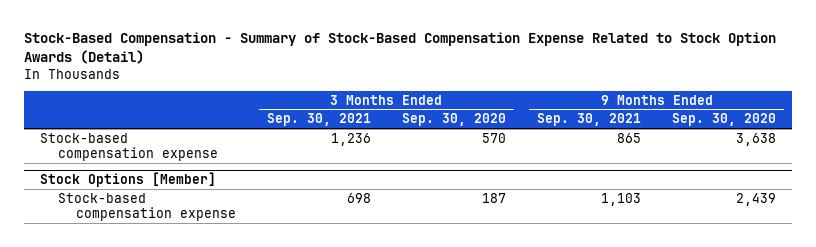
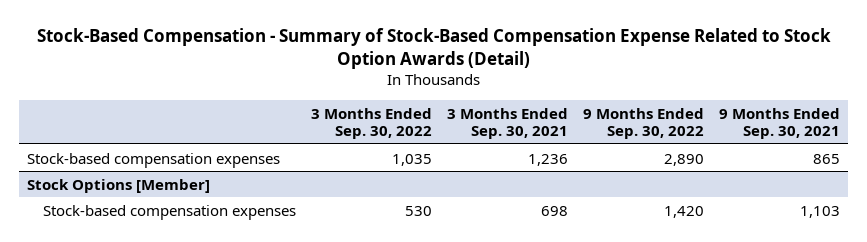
- | 3 Months Ended Sep. 30, 2021 | 3 Months Ended Sep. 30, 2020 | 9 Months Ended Sep. 30, 2021 | 9 Months Ended Sep. 30, 2020
+ | 3 Months Ended Sep. 30, 2022 | 3 Months Ended Sep. 30, 2021 | 9 Months Ended Sep. 30, 2022 | 9 Months Ended Sep. 30, 2021
- Stock-based compensation expense | 1,236 | 570 | 865 | 3,638
+ Stock-based compensation expenses | 1,035 | 1,236 | 2,890 | 865
@ Stock Options [Member]
- Stock-based compensation expense | 698 | 187 | 1,103 | 2,439
+ Stock-based compensation expenses | 530 | 698 | 1,420 | 1,103

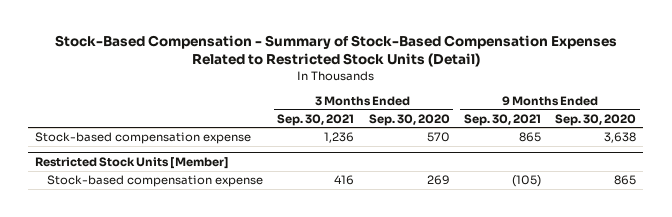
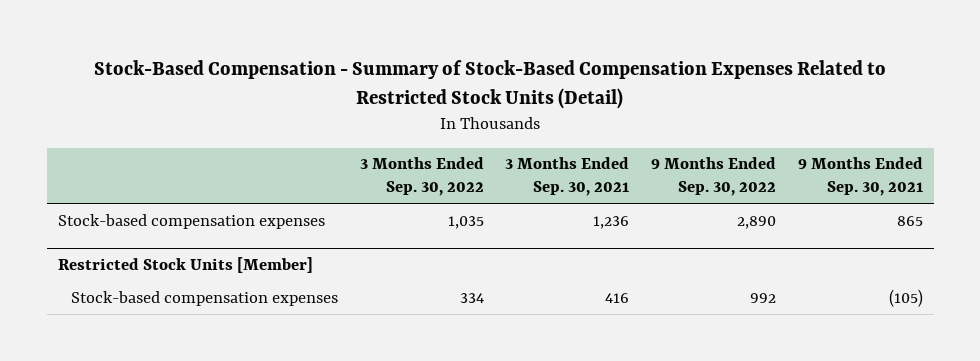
- | 3 Months Ended Sep. 30, 2021 | 3 Months Ended Sep. 30, 2020 | 9 Months Ended Sep. 30, 2021 | 9 Months Ended Sep. 30, 2020
+ | 3 Months Ended Sep. 30, 2022 | 3 Months Ended Sep. 30, 2021 | 9 Months Ended Sep. 30, 2022 | 9 Months Ended Sep. 30, 2021
- Stock-based compensation expense | 1,236 | 570 | 865 | 3,638
+ Stock-based compensation expenses | 1,035 | 1,236 | 2,890 | 865
@ Restricted Stock Units [Member]
- Stock-based compensation expense | 416 | 269 | (105) | 865
+ Stock-based compensation expenses | 334 | 416 | 992 | (105)

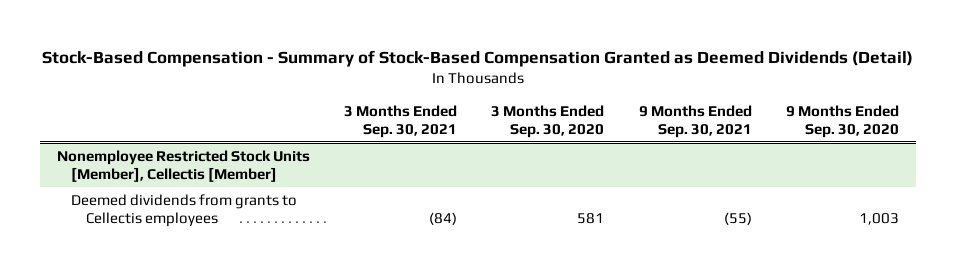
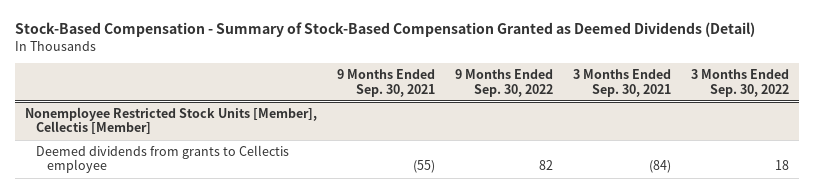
- | 3 Months Ended Sep. 30, 2021 | 3 Months Ended Sep. 30, 2020 | 9 Months Ended Sep. 30, 2021 | 9 Months Ended Sep. 30, 2020
+ | 9 Months Ended Sep. 30, 2021 | 9 Months Ended Sep. 30, 2022 | 3 Months Ended Sep. 30, 2021 | 3 Months Ended Sep. 30, 2022
@ Nonemployee Restricted Stock Units [Member], Cellectis [Member]
- Deemed dividends from grants to Cellectis employees | (84) | 581 | (55) | 1,003
+ Deemed dividends from grants to Cellectis employee | (55) | 82 | (84) | 18

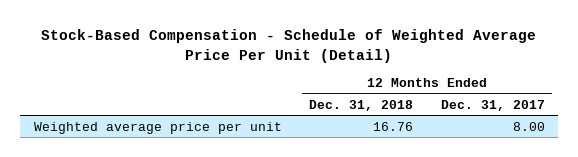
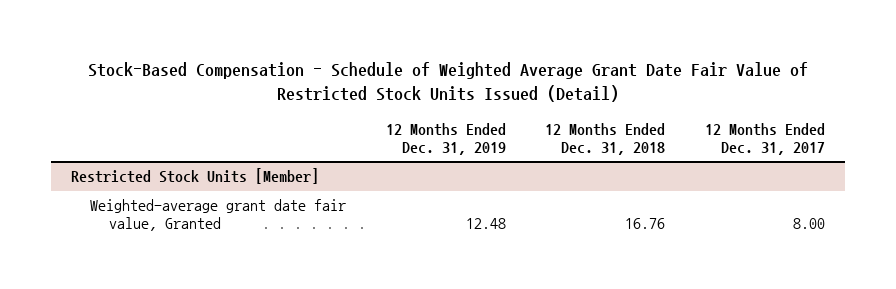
- Stock-Based Compensation - Schedule of Weighted Average Price Per Unit (Detail)
+ Stock-Based Compensation - Schedule of Weighted Average Grant Date Fair Value of Restricted Stock Units Issued (Detail)
- | 12 Months Ended Dec. 31, 2018 | 12 Months Ended Dec. 31, 2017
+ | 12 Months Ended Dec. 31, 2019 | 12 Months Ended Dec. 31, 2018 | 12 Months Ended Dec. 31, 2017
- Weighted average price per unit | 16.76 | 8.00
+ Restricted Stock Units [Member]
+ Weighted-average grant date fair value, Granted | 12.48 | 16.76 | 8.00

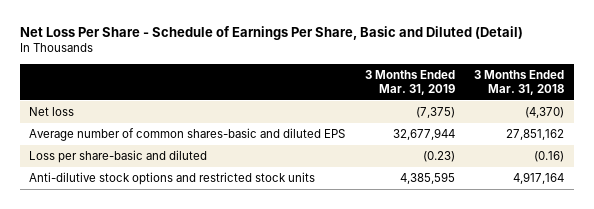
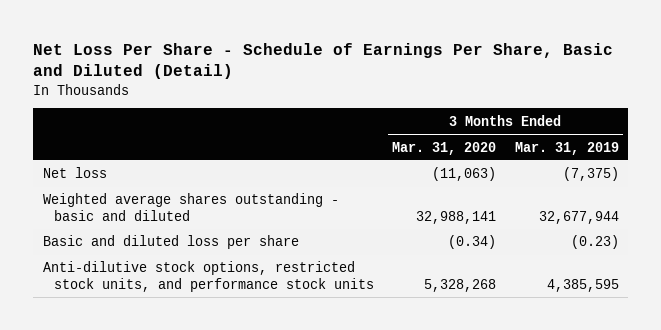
- | 3 Months Ended Mar. 31, 2019 | 3 Months Ended Mar. 31, 2018
+ | 3 Months Ended Mar. 31, 2020 | 3 Months Ended Mar. 31, 2019
- Average number of common shares-basic and diluted EPS | 32,677,944 | 27,851,162
- Loss per share-basic and diluted | (0.23) | (0.16)
- Anti-dilutive stock options and restricted stock units | 4,385,595 | 4,917,164
+ Weighted average shares outstanding - basic and diluted | 32,988,141 | 32,677,944
+ Basic and diluted loss per share | (0.34) | (0.23)
+ Anti-dilutive stock options, restricted stock units, and performance stock units | 5,328,268 | 4,385,595

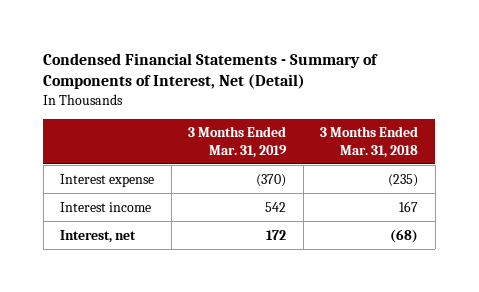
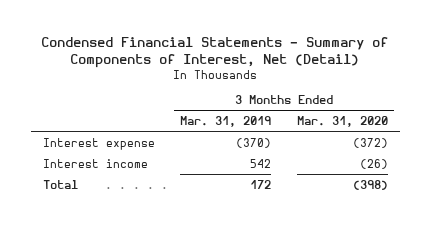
- | 3 Months Ended Mar. 31, 2019 | 3 Months Ended Mar. 31, 2018
+ | 3 Months Ended Mar. 31, 2019 | 3 Months Ended Mar. 31, 2020
- Interest, net | 172 | (68)
+ Total | 172 | (398)

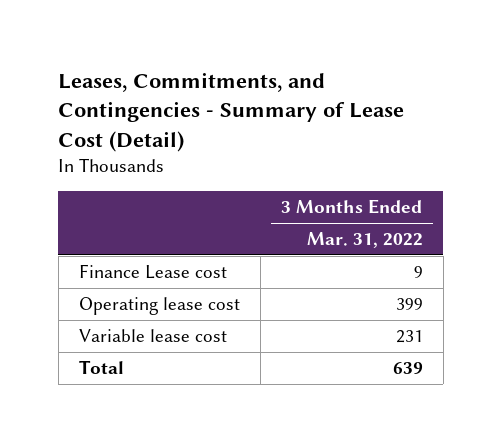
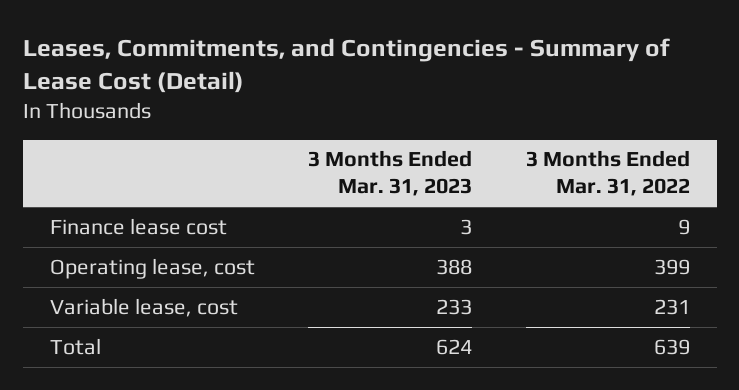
- | 3 Months Ended Mar. 31, 2022
+ | 3 Months Ended Mar. 31, 2023 | 3 Months Ended Mar. 31, 2022
- Finance Lease cost | 9
- Operating lease cost | 399
- Variable lease cost | 231
+ Finance lease cost | 3 | 9
+ Operating lease, cost | 388 | 399
+ Variable lease, cost | 233 | 231

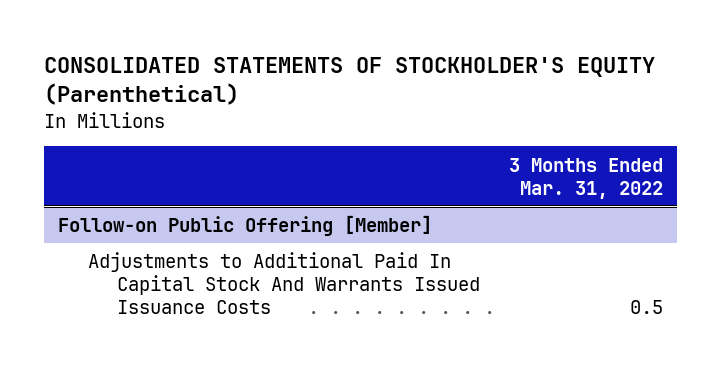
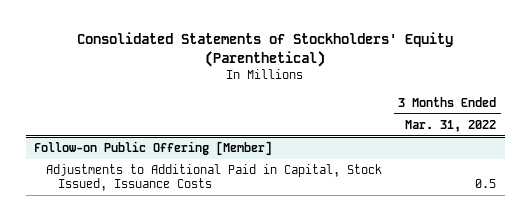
- CONSOLIDATED STATEMENTS OF STOCKHOLDER'S EQUITY (Parenthetical)
+ Consolidated Statements of Stockholders' Equity (Parenthetical)
@ Follow-on Public Offering [Member]
- Adjustments to Additional Paid In Capital Stock And Warrants Issued Issuance Costs | 0.5
+ Adjustments to Additional Paid in Capital, Stock Issued, Issuance Costs | 0.5

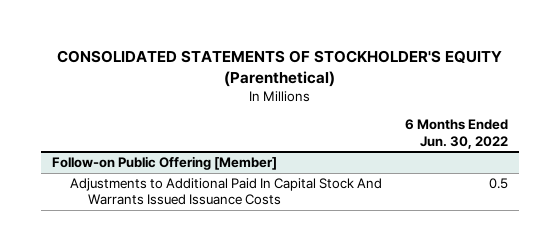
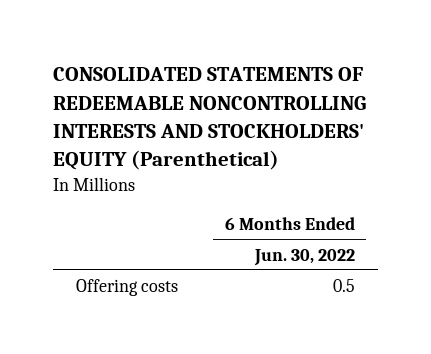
- CONSOLIDATED STATEMENTS OF STOCKHOLDER'S EQUITY (Parenthetical)
+ CONSOLIDATED STATEMENTS OF REDEEMABLE NONCONTROLLING INTERESTS AND STOCKHOLDERS' EQUITY (Parenthetical)
- Follow-on Public Offering [Member]
- Adjustments to Additional Paid In Capital Stock And Warrants Issued Issuance Costs | 0.5
+ Offering costs | 0.5

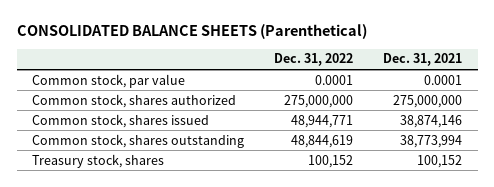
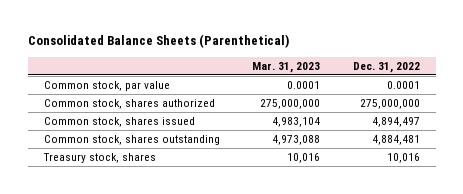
- CONSOLIDATED BALANCE SHEETS (Parenthetical)
+ Consolidated Balance Sheets (Parenthetical)
- | Dec. 31, 2022 | Dec. 31, 2021
+ | Mar. 31, 2023 | Dec. 31, 2022
- Common stock, shares issued | 48,944,771 | 38,874,146
- Common stock, shares outstanding | 48,844,619 | 38,773,994
- Treasury stock, shares | 100,152 | 100,152
+ Common stock, shares issued | 4,983,104 | 4,894,497
+ Common stock, shares outstanding | 4,973,088 | 4,884,481
+ Treasury stock, shares | 10,016 | 10,016

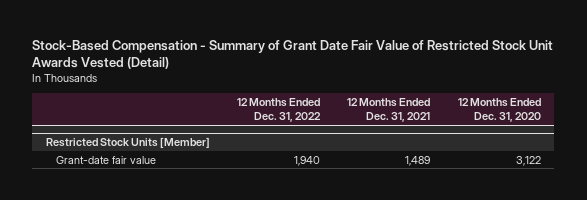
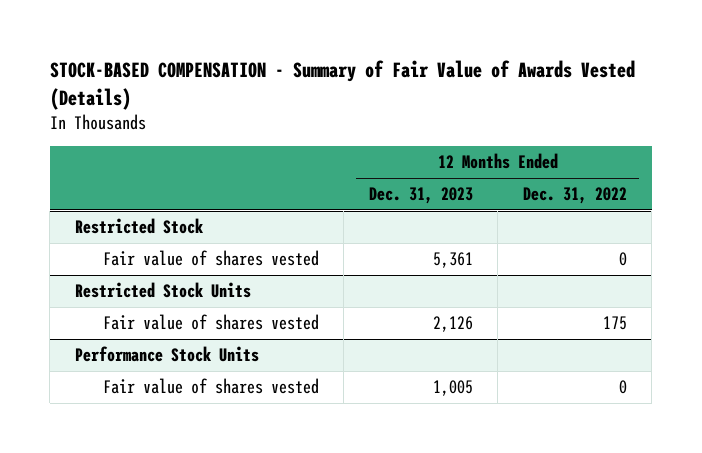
- Stock-Based Compensation - Summary of Grant Date Fair Value of Restricted Stock Unit Awards Vested (Detail)
+ STOCK-BASED COMPENSATION - Summary of Fair Value of Awards Vested (Details)
- | 12 Months Ended Dec. 31, 2022 | 12 Months Ended Dec. 31, 2021 | 12 Months Ended Dec. 31, 2020
+ | 12 Months Ended Dec. 31, 2023 | 12 Months Ended Dec. 31, 2022
- Restricted Stock Units [Member]
- Grant-date fair value | 1,940 | 1,489 | 3,122
+ Restricted Stock
+ Fair value of shares vested | 5,361 | 0
+ Restricted Stock Units
+ Fair value of shares vested | 2,126 | 175
+ Performance Stock Units
+ Fair value of shares vested | 1,005 | 0

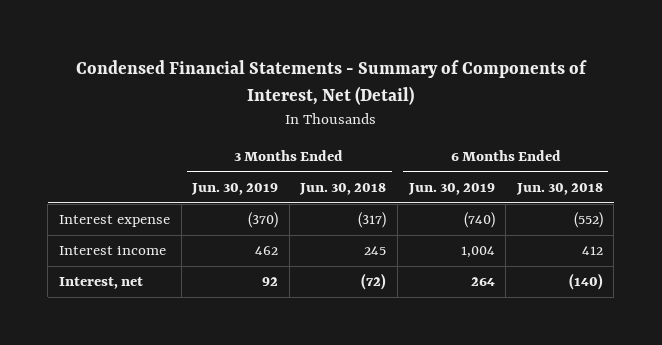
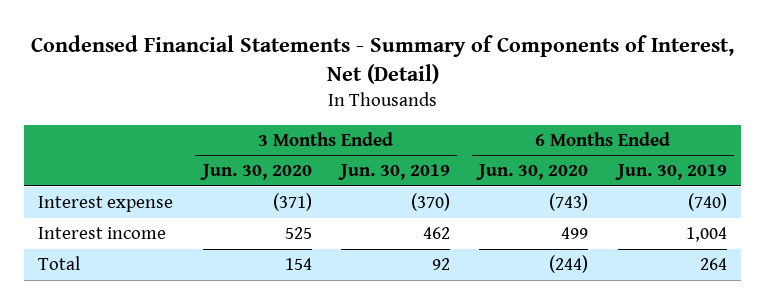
- | 3 Months Ended Jun. 30, 2019 | 3 Months Ended Jun. 30, 2018 | 6 Months Ended Jun. 30, 2019 | 6 Months Ended Jun. 30, 2018
+ | 3 Months Ended Jun. 30, 2020 | 3 Months Ended Jun. 30, 2019 | 6 Months Ended Jun. 30, 2020 | 6 Months Ended Jun. 30, 2019
- Interest, net | 92 | (72) | 264 | (140)
+ Total | 154 | 92 | (244) | 264

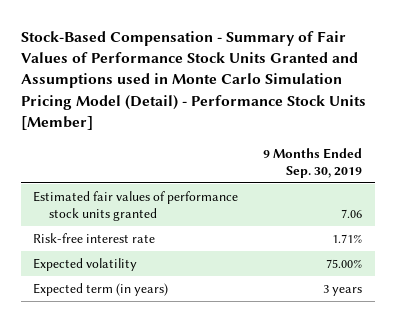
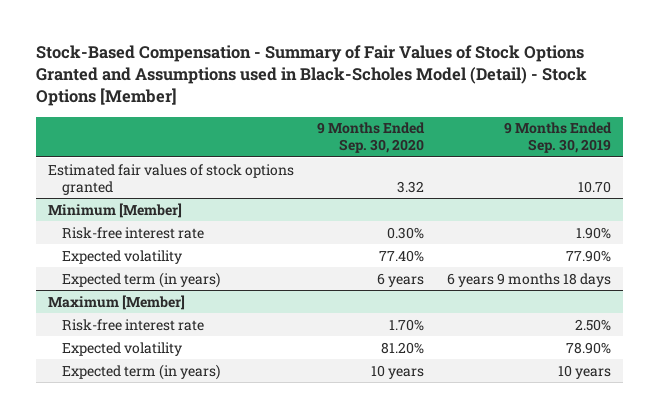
- Stock-Based Compensation - Summary of Fair Values of Performance Stock Units Granted and Assumptions used in Monte Carlo Simulation Pricing Model (Detail) - Performance Stock Units [Member]
+ Stock-Based Compensation - Summary of Fair Values of Stock Options Granted and Assumptions used in Black-Scholes Model (Detail) - Stock Options [Member]
- | 9 Months Ended Sep. 30, 2019
+ | 9 Months Ended Sep. 30, 2020 | 9 Months Ended Sep. 30, 2019
- Estimated fair values of performance stock units granted | 7.06
- Risk-free interest rate | 1.71%
- Expected volatility | 75.00%
- Expected term (in years) | 3 years
+ Estimated fair values of stock options granted | 3.32 | 10.70
+ Minimum [Member]
+ Risk-free interest rate | 0.30% | 1.90%
+ Expected volatility | 77.40% | 77.90%
+ Expected term (in years) | 6 years | 6 years 9 months 18 days
+ Maximum [Member]
+ Risk-free interest rate | 1.70% | 2.50%
+ Expected volatility | 81.20% | 78.90%
+ Expected term (in years) | 10 years | 10 years

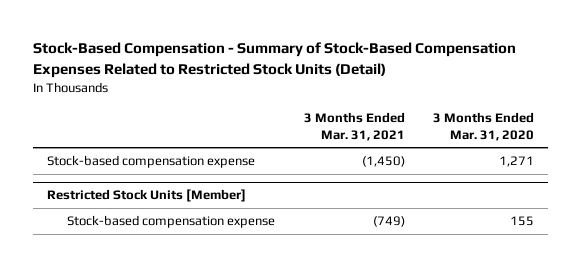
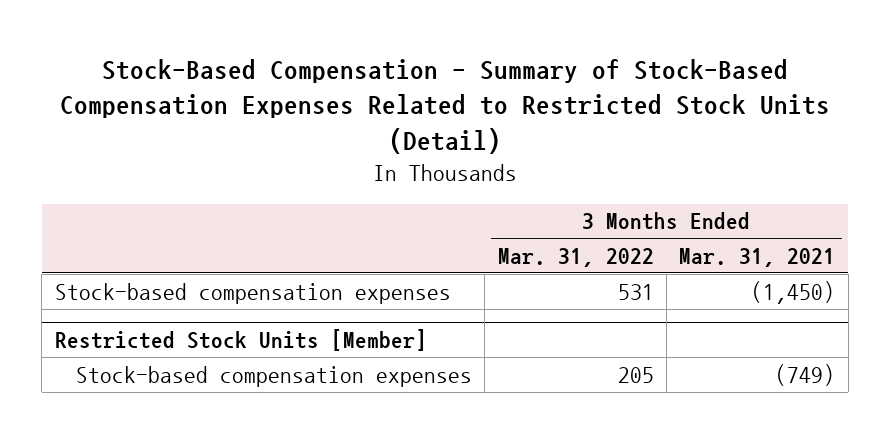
- | 3 Months Ended Mar. 31, 2021 | 3 Months Ended Mar. 31, 2020
+ | 3 Months Ended Mar. 31, 2022 | 3 Months Ended Mar. 31, 2021
- Stock-based compensation expense | (1,450) | 1,271
+ Stock-based compensation expenses | 531 | (1,450)
@ Restricted Stock Units [Member]
- Stock-based compensation expense | (749) | 155
+ Stock-based compensation expenses | 205 | (749)

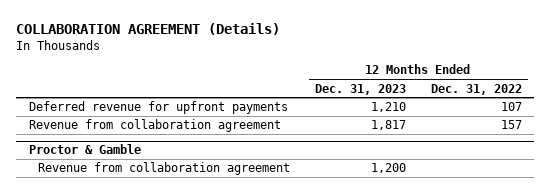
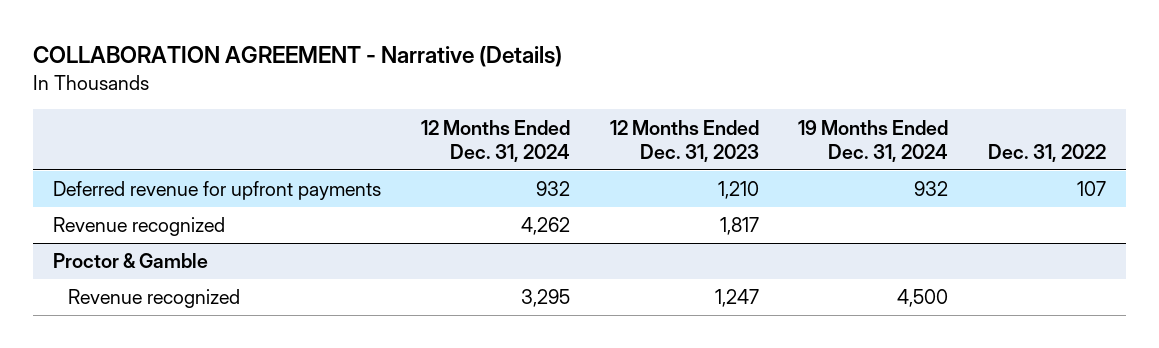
- COLLABORATION AGREEMENT (Details)
+ COLLABORATION AGREEMENT - Narrative (Details)
- | 12 Months Ended Dec. 31, 2023 | 12 Months Ended Dec. 31, 2022
+ | 12 Months Ended Dec. 31, 2024 | 12 Months Ended Dec. 31, 2023 | 19 Months Ended Dec. 31, 2024 | Dec. 31, 2022
- Revenue from collaboration agreement | 1,817 | 157
+ Revenue recognized | 4,262 | 1,817 | |
@ Proctor & Gamble
- Revenue from collaboration agreement | 1,200 |
+ Revenue recognized | 3,295 | 1,247 | 4,500 |

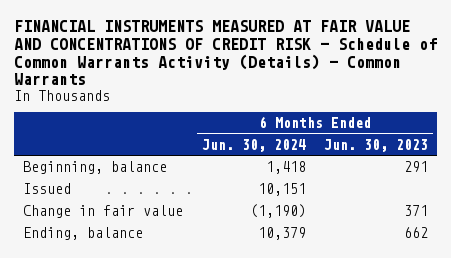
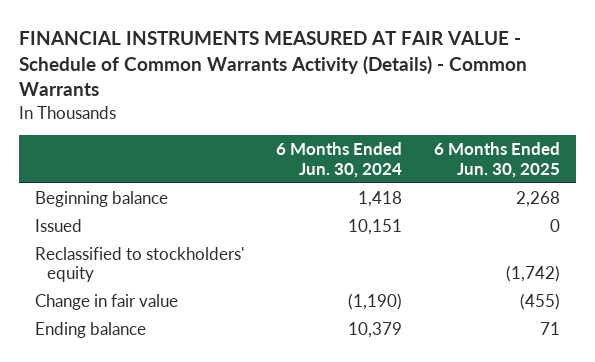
- FINANCIAL INSTRUMENTS MEASURED AT FAIR VALUE AND CONCENTRATIONS OF CREDIT RISK - Schedule of Common Warrants Activity (Details) - Common Warrants
+ FINANCIAL INSTRUMENTS MEASURED AT FAIR VALUE - Schedule of Common Warrants Activity (Details) - Common Warrants
- | 6 Months Ended Jun. 30, 2024 | 6 Months Ended Jun. 30, 2023
+ | 6 Months Ended Jun. 30, 2024 | 6 Months Ended Jun. 30, 2025
- Beginning, balance | 1,418 | 291
+ Beginning balance | 1,418 | 2,268
+ Reclassified to stockholders' equity | | (1,742)
- Ending, balance | 10,379 | 662
+ Ending balance | 10,379 | 71

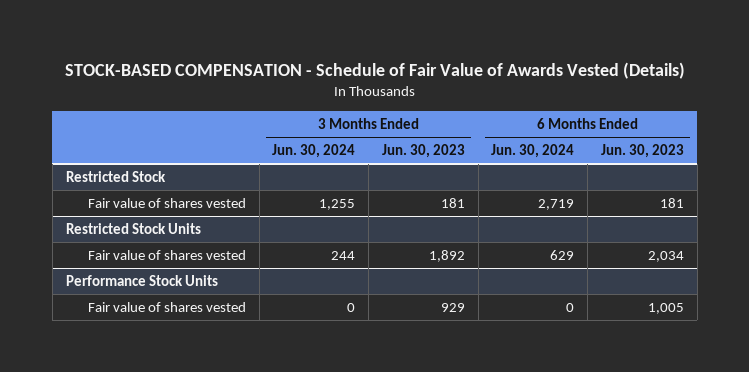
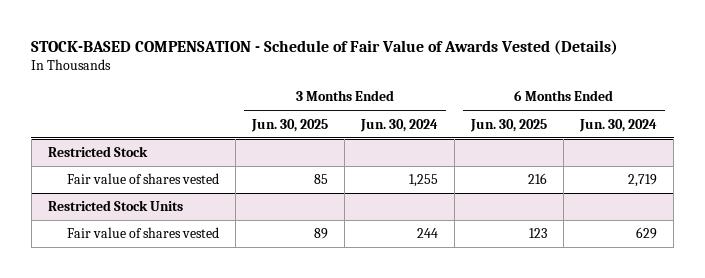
- | 3 Months Ended Jun. 30, 2024 | 3 Months Ended Jun. 30, 2023 | 6 Months Ended Jun. 30, 2024 | 6 Months Ended Jun. 30, 2023
+ | 3 Months Ended Jun. 30, 2025 | 3 Months Ended Jun. 30, 2024 | 6 Months Ended Jun. 30, 2025 | 6 Months Ended Jun. 30, 2024
- Performance Stock Units
- Fair value of shares vested | 0 | 929 | 0 | 1,005

